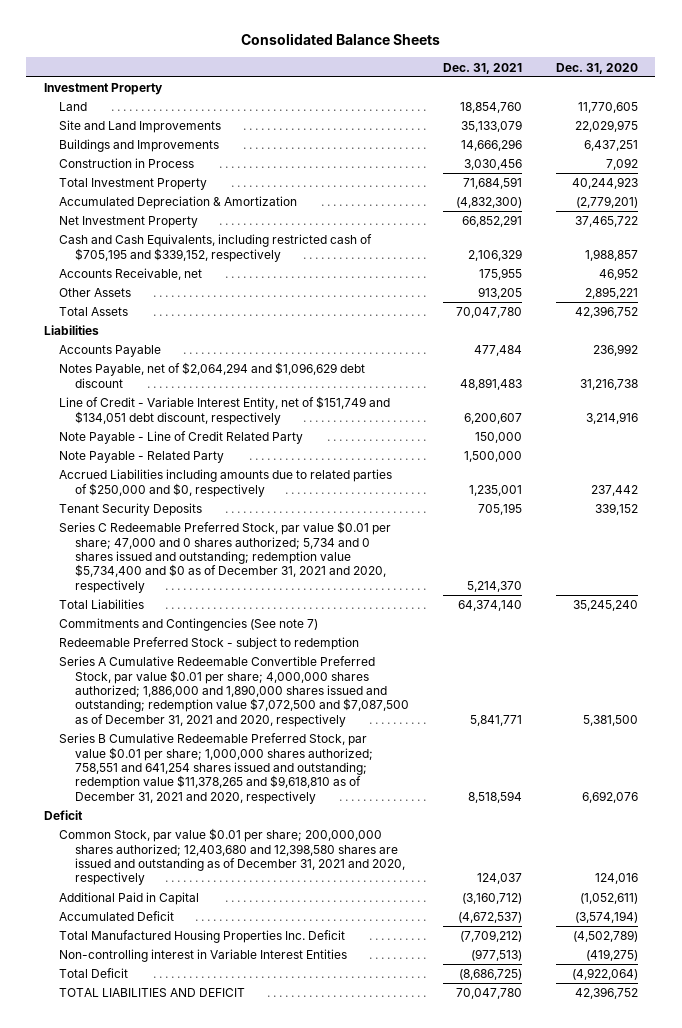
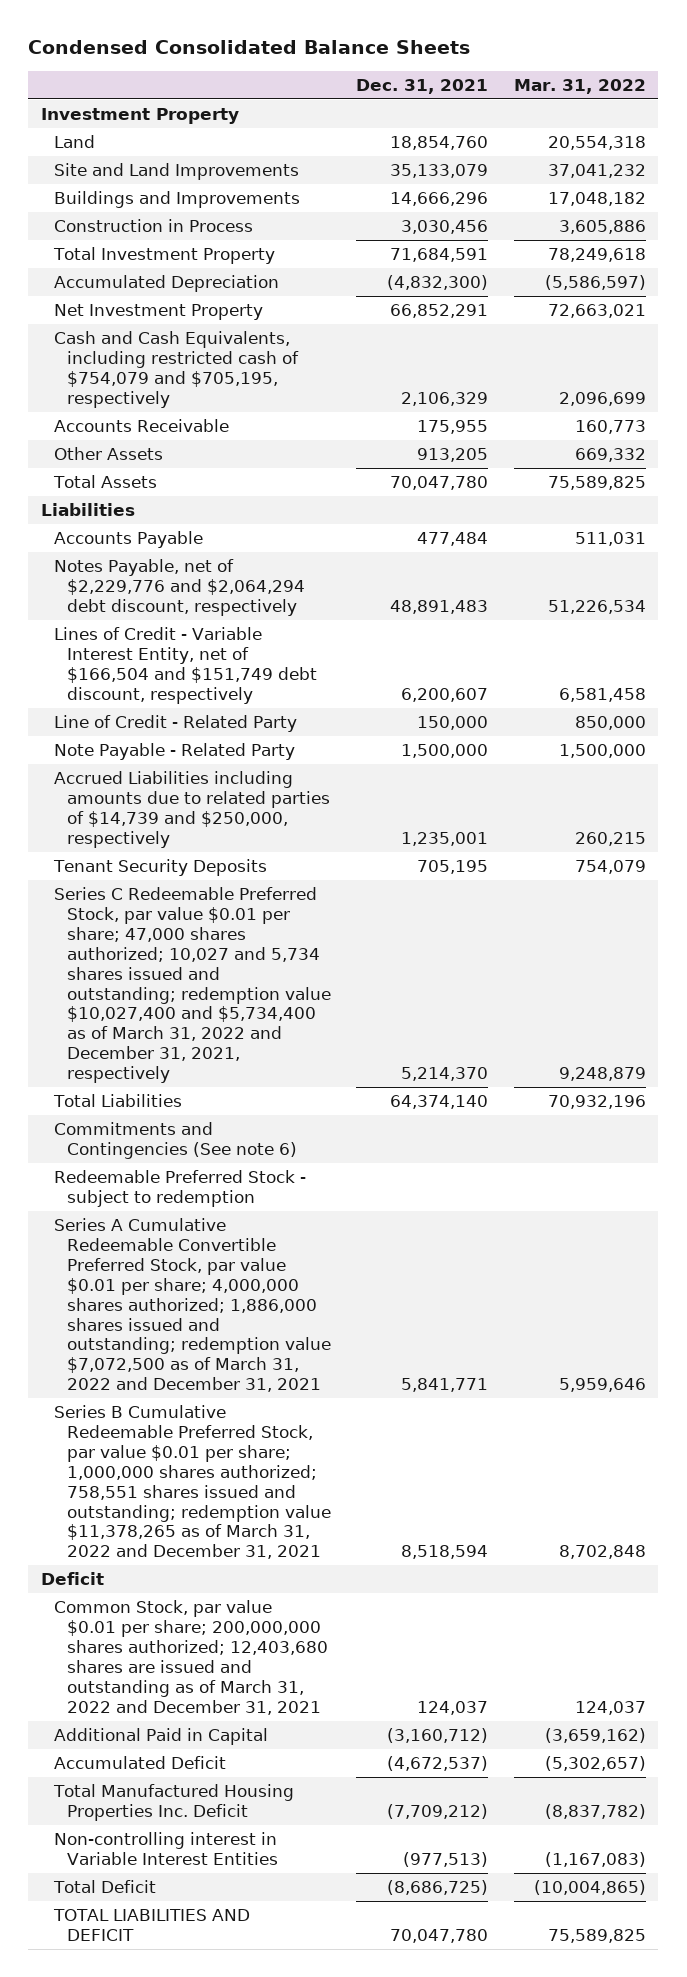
- Consolidated Balance Sheets
+ Condensed Consolidated Balance Sheets
- | Dec. 31, 2021 | Dec. 31, 2020
+ | Dec. 31, 2021 | Mar. 31, 2022
- Accumulated Depreciation & Amortization | (4,832,300) | (2,779,201)
+ Accumulated Depreciation | (4,832,300) | (5,586,597)
- Cash and Cash Equivalents, including restricted cash of $705,195 and $339,152, respectively | 2,106,329 | 1,988,857
- Accounts Receivable, net | 175,955 | 46,952
+ Cash and Cash Equivalents, including restricted cash of $754,079 and $705,195, respectively | 2,106,329 | 2,096,699
+ Accounts Receivable | 175,955 | 160,773
- Notes Payable, net of $2,064,294 and $1,096,629 debt discount | 48,891,483 | 31,216,738
- Line of Credit - Variable Interest Entity, net of $151,749 and $134,051 debt discount, respectively | 6,200,607 | 3,214,916
- Note Payable - Line of Credit Related Party | 150,000 |
+ Notes Payable, net of $2,229,776 and $2,064,294 debt discount, respectively | 48,891,483 | 51,226,534
+ Lines of Credit - Variable Interest Entity, net of $166,504 and $151,749 debt discount, respectively | 6,200,607 | 6,581,458
+ Line of Credit - Related Party | 150,000 | 850,000
- Accrued Liabilities including amounts due to related parties of $250,000 and $0, respectively | 1,235,001 | 237,442
+ Accrued Liabilities including amounts due to related parties of $14,739 and $250,000, respectively | 1,235,001 | 260,215
- Series C Redeemable Preferred Stock, par value $0.01 per share; 47,000 and 0 shares authorized; 5,734 and 0 shares issued and outstanding; redemption value $5,734,400 and $0 as of December 31, 2021 and 2020, respectively | 5,214,370 |
+ Series C Redeemable Preferred Stock, par value $0.01 per share; 47,000 shares authorized; 10,027 and 5,734 shares issued and outstanding; redemption value $10,027,400 and $5,734,400 as of March 31, 2022 and December 31, 2021, respectively | 5,214,370 | 9,248,879
- Commitments and Contingencies (See note 7)
+ Commitments and Contingencies (See note 6)
- Series A Cumulative Redeemable Convertible Preferred Stock, par value $0.01 per share; 4,000,000 shares authorized; 1,886,000 and 1,890,000 shares issued and outstanding; redemption value $7,072,500 and $7,087,500 as of December 31, 2021 and 2020, respectively | 5,841,771 | 5,381,500
- Series B Cumulative Redeemable Preferred Stock, par value $0.01 per share; 1,000,000 shares authorized; 758,551 and 641,254 shares issued and outstanding; redemption value $11,378,265 and $9,618,810 as of December 31, 2021 and 2020, respectively | 8,518,594 | 6,692,076
+ Series A Cumulative Redeemable Convertible Preferred Stock, par value $0.01 per share; 4,000,000 shares authorized; 1,886,000 shares issued and outstanding; redemption value $7,072,500 as of March 31, 2022 and December 31, 2021 | 5,841,771 | 5,959,646
+ Series B Cumulative Redeemable Preferred Stock, par value $0.01 per share; 1,000,000 shares authorized; 758,551 shares issued and outstanding; redemption value $11,378,265 as of March 31, 2022 and December 31, 2021 | 8,518,594 | 8,702,848
- Common Stock, par value $0.01 per share; 200,000,000 shares authorized; 12,403,680 and 12,398,580 shares are issued and outstanding as of December 31, 2021 and 2020, respectively | 124,037 | 124,016
+ Common Stock, par value $0.01 per share; 200,000,000 shares authorized; 12,403,680 shares are issued and outstanding as of March 31, 2022 and December 31, 2021 | 124,037 | 124,037

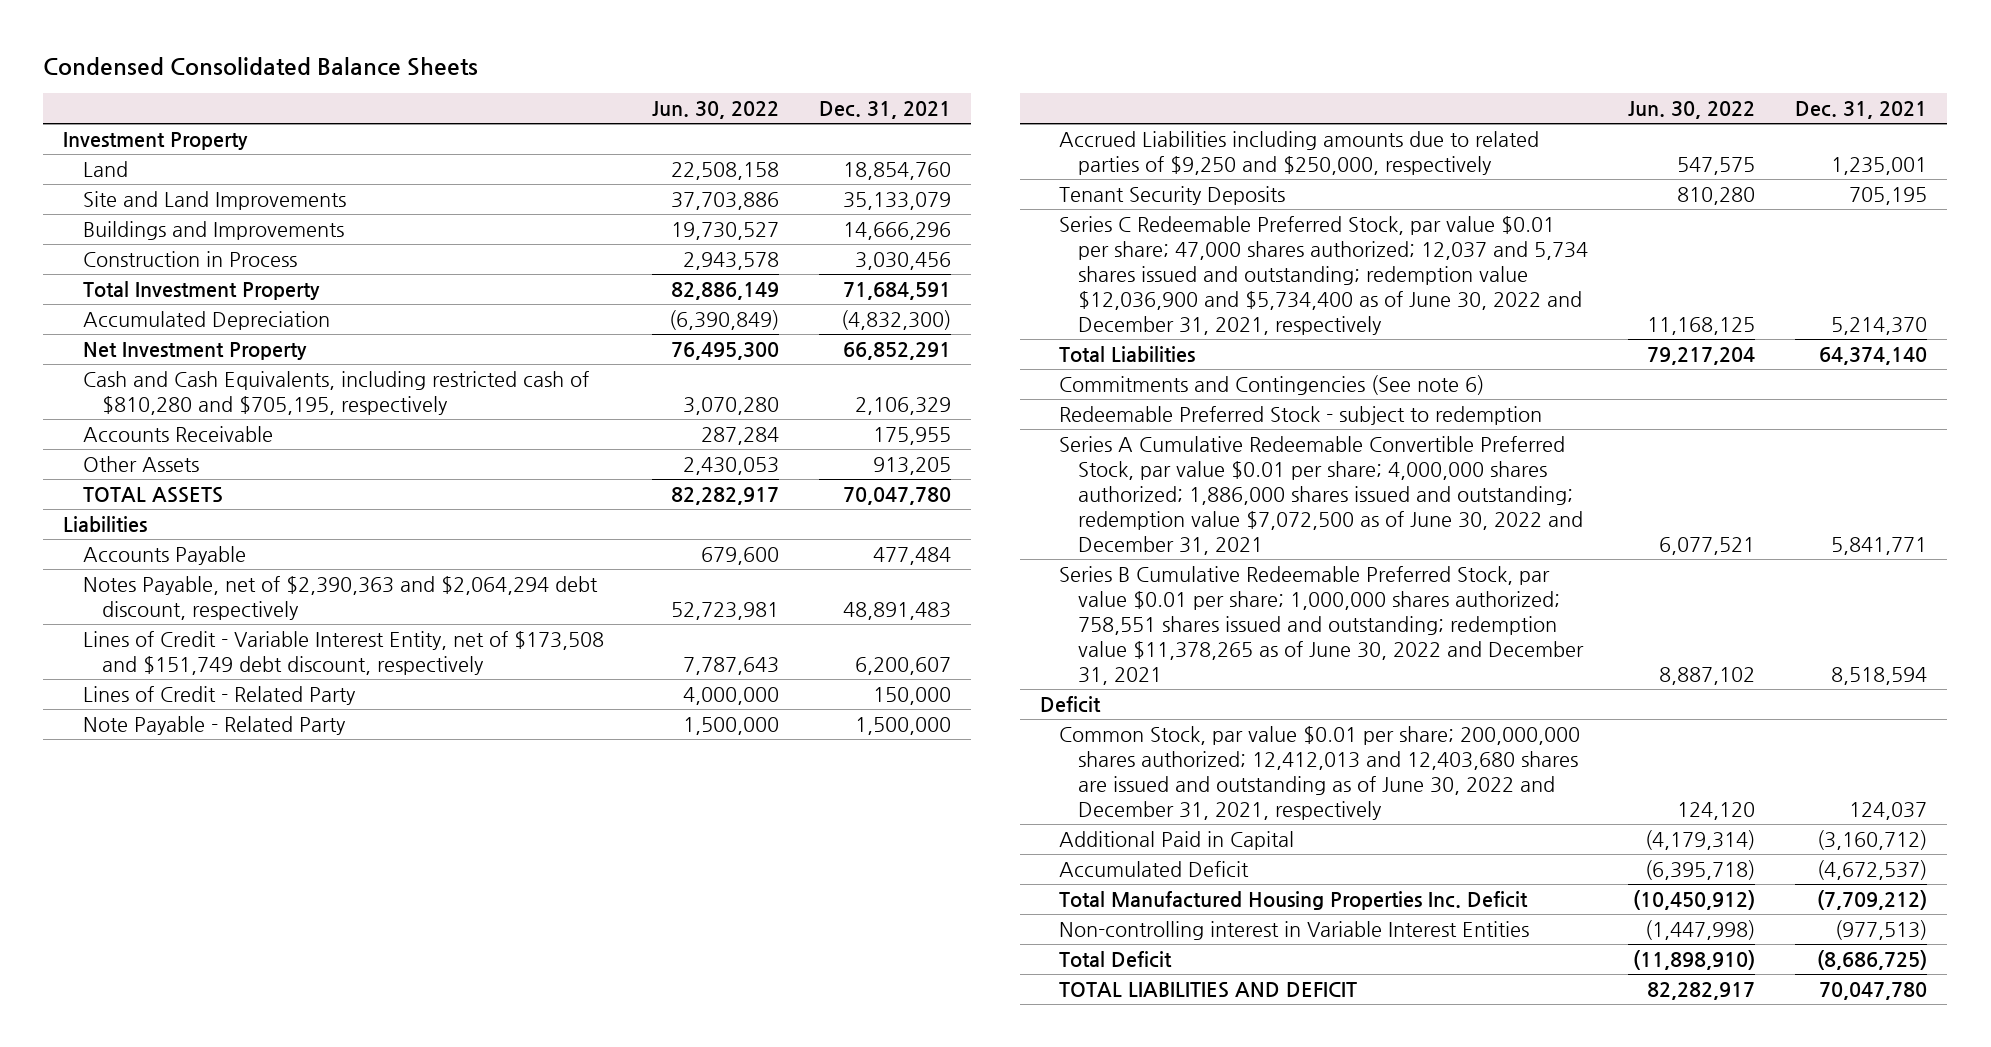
- | Dec. 31, 2021 | Mar. 31, 2022
+ | Jun. 30, 2022 | Dec. 31, 2021
- Cash and Cash Equivalents, including restricted cash of $754,079 and $705,195, respectively | 2,106,329 | 2,096,699
+ Cash and Cash Equivalents, including restricted cash of $810,280 and $705,195, respectively | 3,070,280 | 2,106,329
- Total Assets | 70,047,780 | 75,589,825
+ TOTAL ASSETS | 82,282,917 | 70,047,780
- Notes Payable, net of $2,229,776 and $2,064,294 debt discount, respectively | 48,891,483 | 51,226,534
- Lines of Credit - Variable Interest Entity, net of $166,504 and $151,749 debt discount, respectively | 6,200,607 | 6,581,458
- Line of Credit - Related Party | 150,000 | 850,000
+ Notes Payable, net of $2,390,363 and $2,064,294 debt discount, respectively | 52,723,981 | 48,891,483
+ Lines of Credit - Variable Interest Entity, net of $173,508 and $151,749 debt discount, respectively | 7,787,643 | 6,200,607
+ Lines of Credit - Related Party | 4,000,000 | 150,000
- Accrued Liabilities including amounts due to related parties of $14,739 and $250,000, respectively | 1,235,001 | 260,215
+ Accrued Liabilities including amounts due to related parties of $9,250 and $250,000, respectively | 547,575 | 1,235,001
- Series C Redeemable Preferred Stock, par value $0.01 per share; 47,000 shares authorized; 10,027 and 5,734 shares issued and outstanding; redemption value $10,027,400 and $5,734,400 as of March 31, 2022 and December 31, 2021, respectively | 5,214,370 | 9,248,879
+ Series C Redeemable Preferred Stock, par value $0.01 per share; 47,000 shares authorized; 12,037 and 5,734 shares issued and outstanding; redemption value $12,036,900 and $5,734,400 as of June 30, 2022 and December 31, 2021, respectively | 11,168,125 | 5,214,370
- Series A Cumulative Redeemable Convertible Preferred Stock, par value $0.01 per share; 4,000,000 shares authorized; 1,886,000 shares issued and outstanding; redemption value $7,072,500 as of March 31, 2022 and December 31, 2021 | 5,841,771 | 5,959,646
- Series B Cumulative Redeemable Preferred Stock, par value $0.01 per share; 1,000,000 shares authorized; 758,551 shares issued and outstanding; redemption value $11,378,265 as of March 31, 2022 and December 31, 2021 | 8,518,594 | 8,702,848
+ Series A Cumulative Redeemable Convertible Preferred Stock, par value $0.01 per share; 4,000,000 shares authorized; 1,886,000 shares issued and outstanding; redemption value $7,072,500 as of June 30, 2022 and December 31, 2021 | 6,077,521 | 5,841,771
+ Series B Cumulative Redeemable Preferred Stock, par value $0.01 per share; 1,000,000 shares authorized; 758,551 shares issued and outstanding; redemption value $11,378,265 as of June 30, 2022 and December 31, 2021 | 8,887,102 | 8,518,594
- Common Stock, par value $0.01 per share; 200,000,000 shares authorized; 12,403,680 shares are issued and outstanding as of March 31, 2022 and December 31, 2021 | 124,037 | 124,037
+ Common Stock, par value $0.01 per share; 200,000,000 shares authorized; 12,412,013 and 12,403,680 shares are issued and outstanding as of June 30, 2022 and December 31, 2021, respectively | 124,120 | 124,037

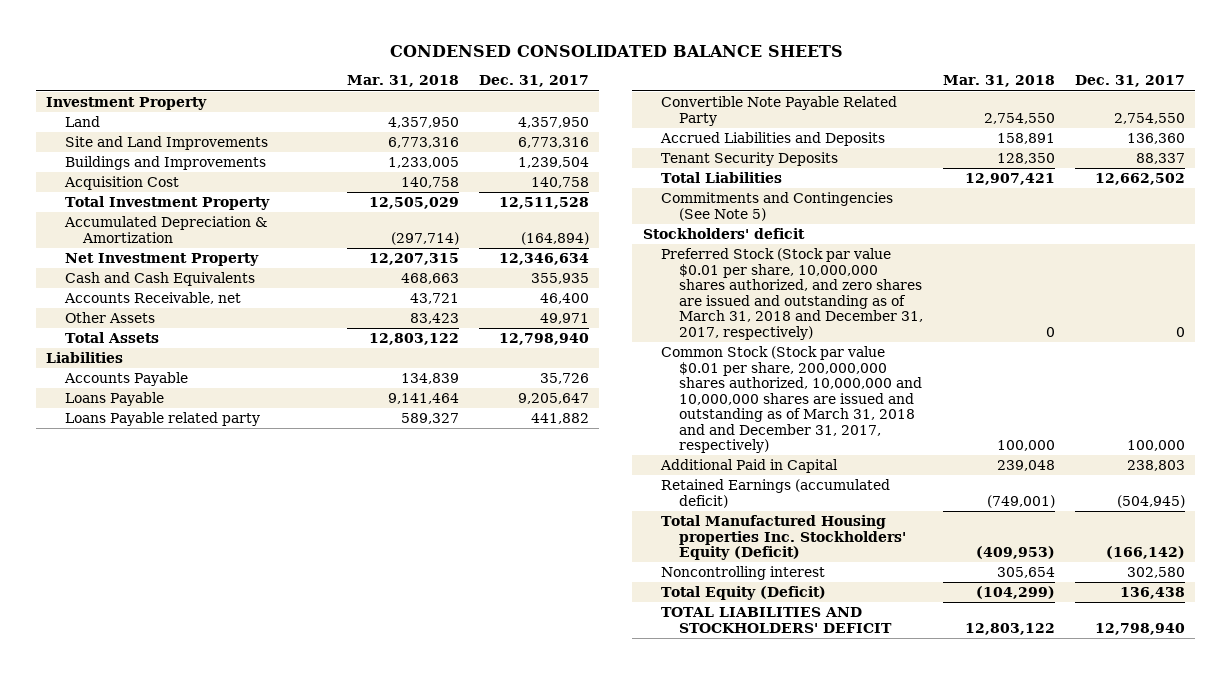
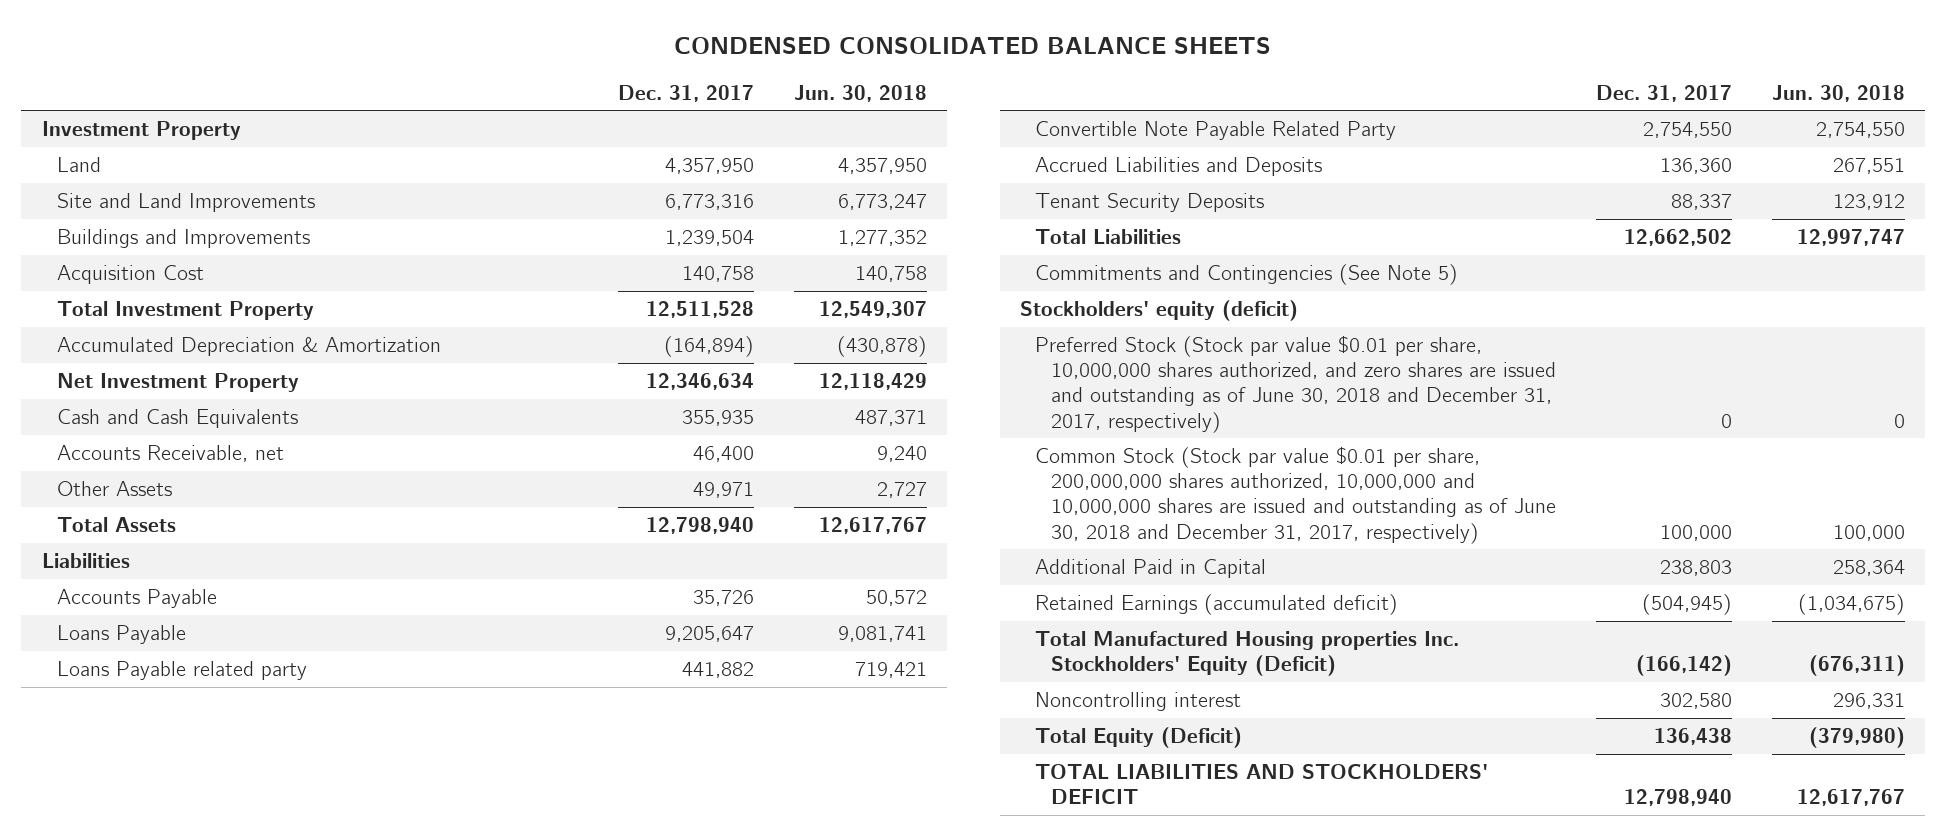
- | Mar. 31, 2018 | Dec. 31, 2017
+ | Dec. 31, 2017 | Jun. 30, 2018
- Stockholders' deficit
- Preferred Stock (Stock par value $0.01 per share, 10,000,000 shares authorized, and zero shares are issued and outstanding as of March 31, 2018 and December 31, 2017, respectively) | 0 | 0
- Common Stock (Stock par value $0.01 per share, 200,000,000 shares authorized, 10,000,000 and 10,000,000 shares are issued and outstanding as of March 31, 2018 and and December 31, 2017, respectively) | 100,000 | 100,000
+ Stockholders' equity (deficit)
+ Preferred Stock (Stock par value $0.01 per share, 10,000,000 shares authorized, and zero shares are issued and outstanding as of June 30, 2018 and December 31, 2017, respectively) | 0 | 0
+ Common Stock (Stock par value $0.01 per share, 200,000,000 shares authorized, 10,000,000 and 10,000,000 shares are issued and outstanding as of June 30, 2018 and December 31, 2017, respectively) | 100,000 | 100,000

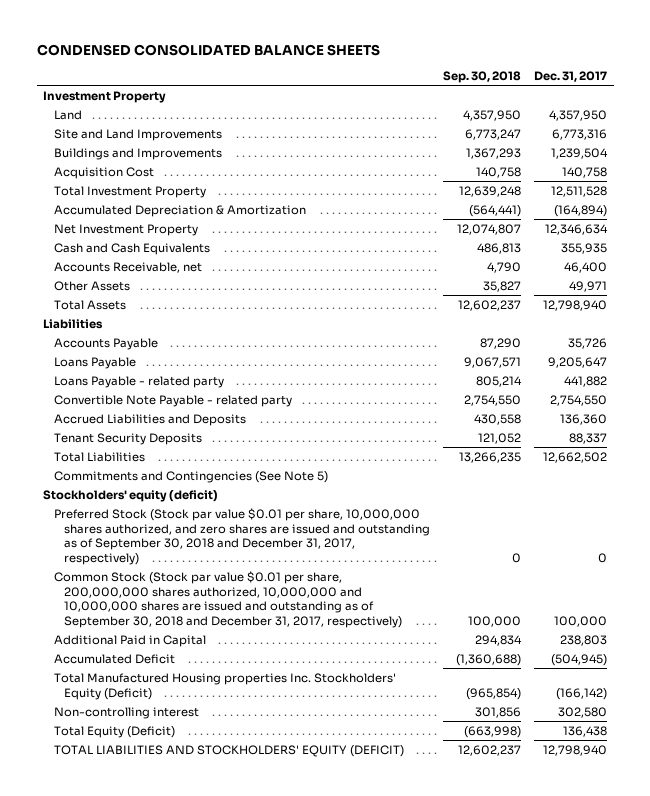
- | Dec. 31, 2017 | Jun. 30, 2018
+ | Sep. 30, 2018 | Dec. 31, 2017
- Loans Payable related party | 441,882 | 719,421
- Convertible Note Payable Related Party | 2,754,550 | 2,754,550
+ Loans Payable - related party | 805,214 | 441,882
+ Convertible Note Payable - related party | 2,754,550 | 2,754,550
- Preferred Stock (Stock par value $0.01 per share, 10,000,000 shares authorized, and zero shares are issued and outstanding as of June 30, 2018 and December 31, 2017, respectively) | 0 | 0
- Common Stock (Stock par value $0.01 per share, 200,000,000 shares authorized, 10,000,000 and 10,000,000 shares are issued and outstanding as of June 30, 2018 and December 31, 2017, respectively) | 100,000 | 100,000
+ Preferred Stock (Stock par value $0.01 per share, 10,000,000 shares authorized, and zero shares are issued and outstanding as of September 30, 2018 and December 31, 2017, respectively) | 0 | 0
+ Common Stock (Stock par value $0.01 per share, 200,000,000 shares authorized, 10,000,000 and 10,000,000 shares are issued and outstanding as of September 30, 2018 and December 31, 2017, respectively) | 100,000 | 100,000
- Retained Earnings (accumulated deficit) | (504,945) | (1,034,675)
+ Accumulated Deficit | (1,360,688) | (504,945)
- Noncontrolling interest | 302,580 | 296,331
+ Non-controlling interest | 301,856 | 302,580
- TOTAL LIABILITIES AND STOCKHOLDERS' DEFICIT | 12,798,940 | 12,617,767
+ TOTAL LIABILITIES AND STOCKHOLDERS' EQUITY (DEFICIT) | 12,602,237 | 12,798,940

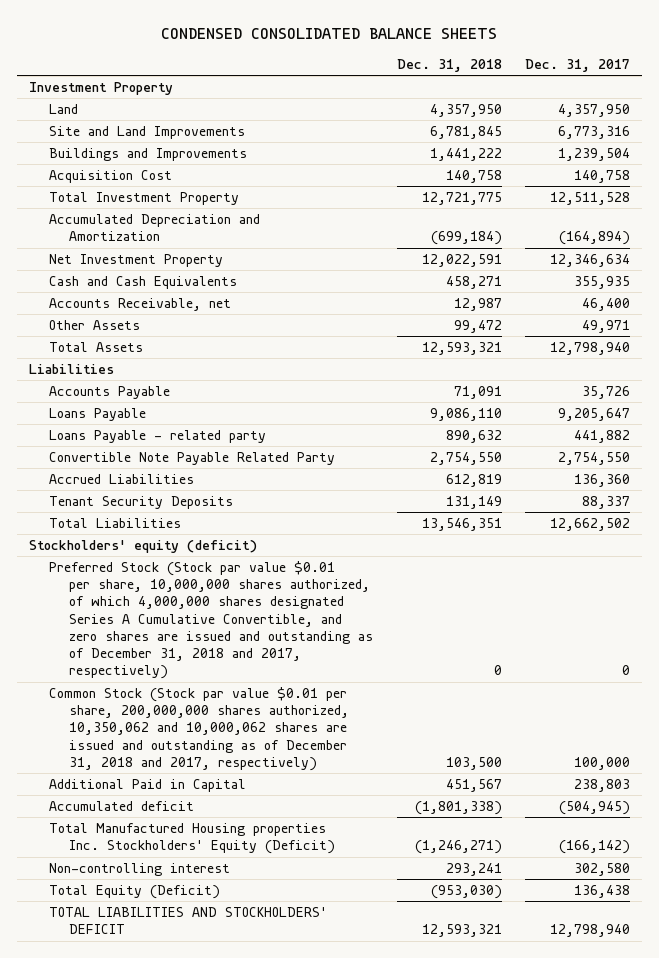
- | Sep. 30, 2018 | Dec. 31, 2017
+ | Dec. 31, 2018 | Dec. 31, 2017
- Accumulated Depreciation & Amortization | (564,441) | (164,894)
+ Accumulated Depreciation and Amortization | (699,184) | (164,894)
- Convertible Note Payable - related party | 2,754,550 | 2,754,550
- Accrued Liabilities and Deposits | 430,558 | 136,360
+ Convertible Note Payable Related Party | 2,754,550 | 2,754,550
+ Accrued Liabilities | 612,819 | 136,360
- Commitments and Contingencies (See Note 5)
- Preferred Stock (Stock par value $0.01 per share, 10,000,000 shares authorized, and zero shares are issued and outstanding as of September 30, 2018 and December 31, 2017, respectively) | 0 | 0
- Common Stock (Stock par value $0.01 per share, 200,000,000 shares authorized, 10,000,000 and 10,000,000 shares are issued and outstanding as of September 30, 2018 and December 31, 2017, respectively) | 100,000 | 100,000
+ Preferred Stock (Stock par value $0.01 per share, 10,000,000 shares authorized, of which 4,000,000 shares designated Series A Cumulative Convertible, and zero shares are issued and outstanding as of December 31, 2018 and 2017, respectively) | 0 | 0
+ Common Stock (Stock par value $0.01 per share, 200,000,000 shares authorized, 10,350,062 and 10,000,062 shares are issued and outstanding as of December 31, 2018 and 2017, respectively) | 103,500 | 100,000
- Accumulated Deficit | (1,360,688) | (504,945)
+ Accumulated deficit | (1,801,338) | (504,945)
- TOTAL LIABILITIES AND STOCKHOLDERS' EQUITY (DEFICIT) | 12,602,237 | 12,798,940
+ TOTAL LIABILITIES AND STOCKHOLDERS' DEFICIT | 12,593,321 | 12,798,940

